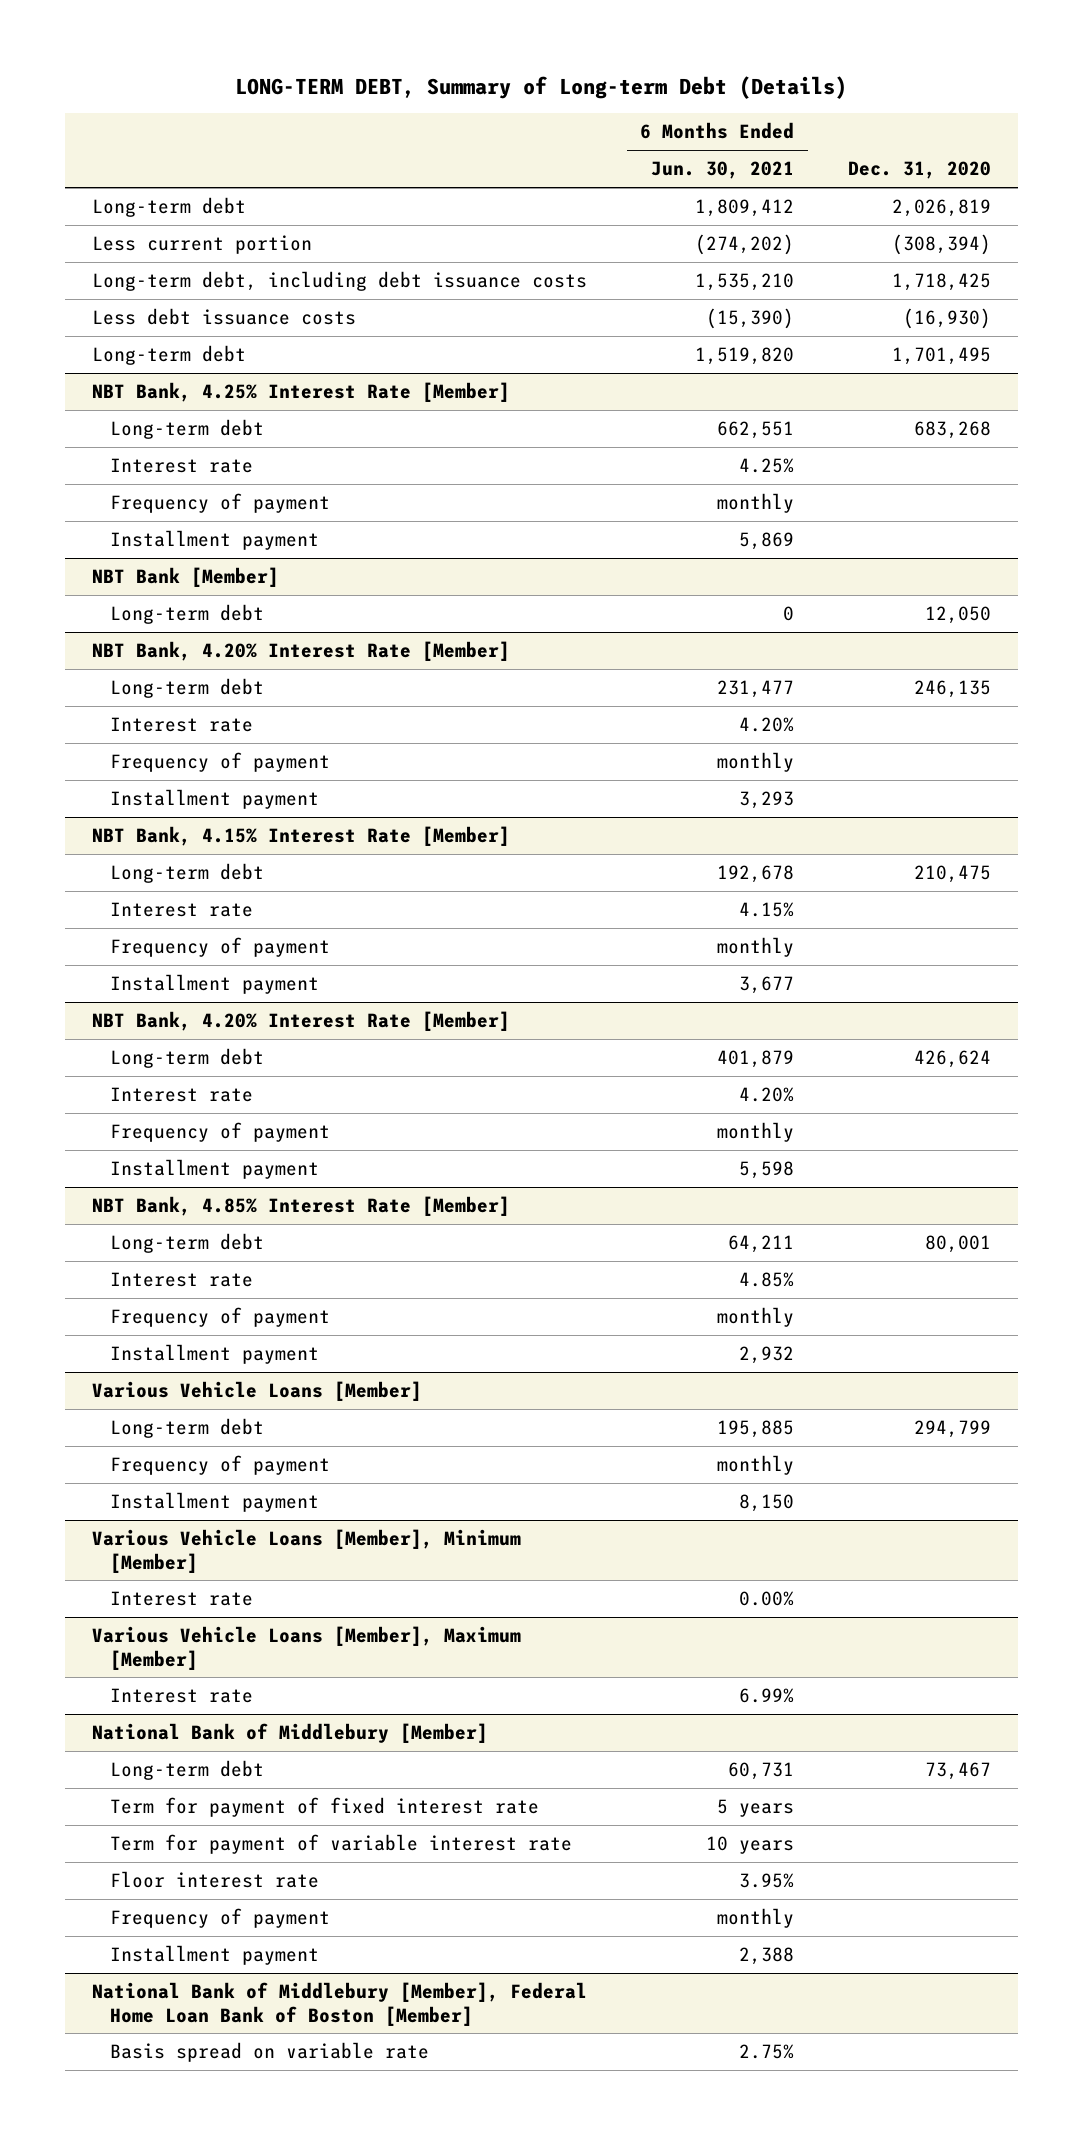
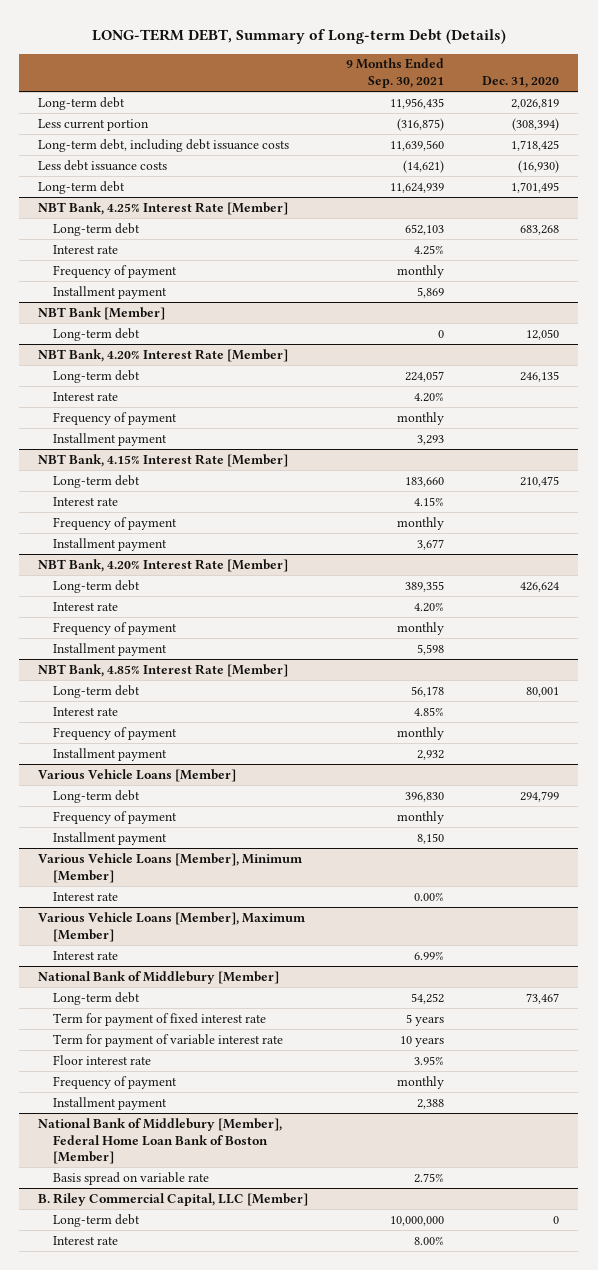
- | 6 Months Ended Jun. 30, 2021 | Dec. 31, 2020
+ | 9 Months Ended Sep. 30, 2021 | Dec. 31, 2020
+ B. Riley Commercial Capital, LLC [Member]
+ Long-term debt | 10,000,000 | 0
+ Interest rate | 8.00% |

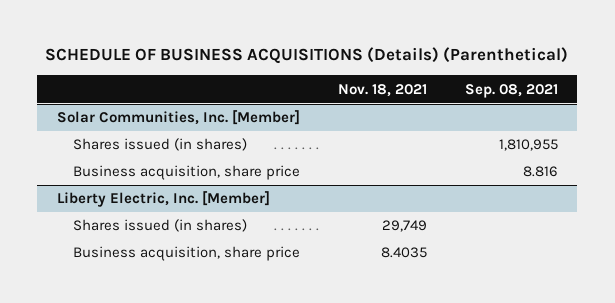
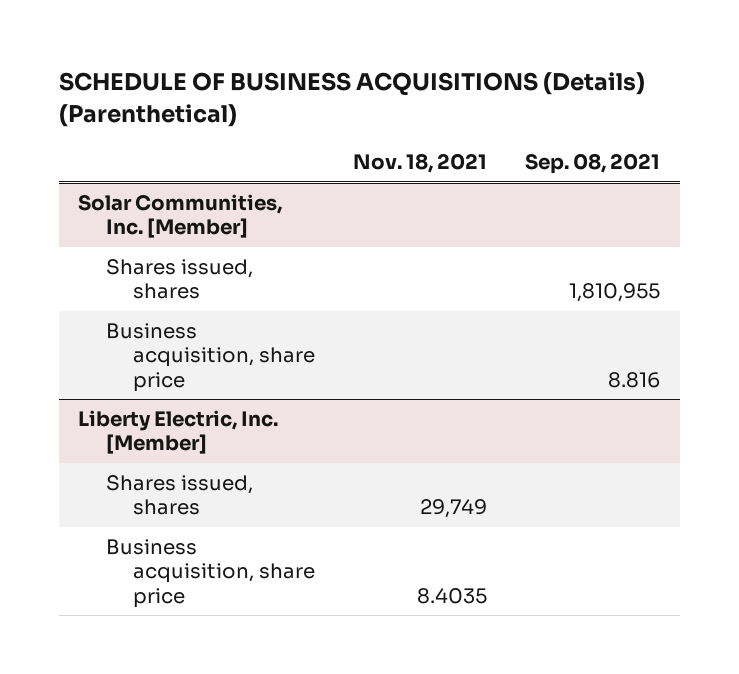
@ Solar Communities, Inc. [Member]
- Shares issued (in shares) | | 1,810,955
+ Shares issued, shares | | 1,810,955
@ Liberty Electric, Inc. [Member]
- Shares issued (in shares) | 29,749 |
+ Shares issued, shares | 29,749 |

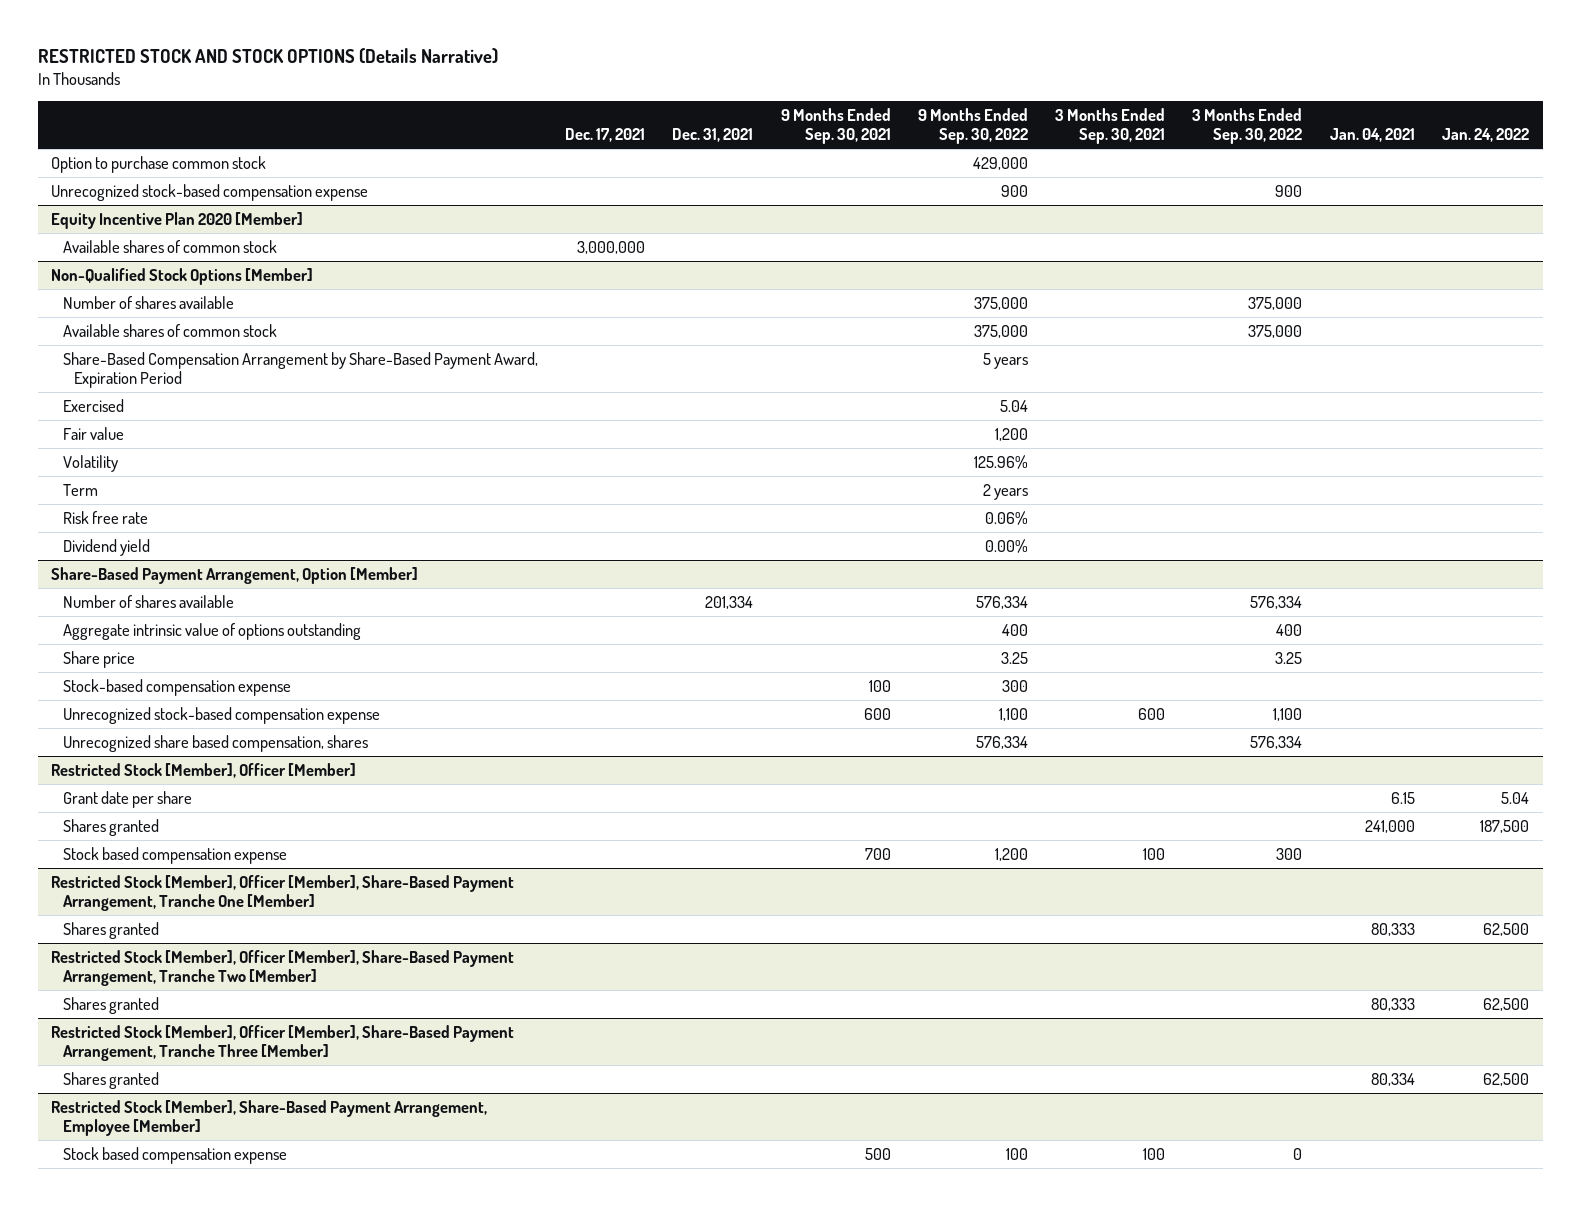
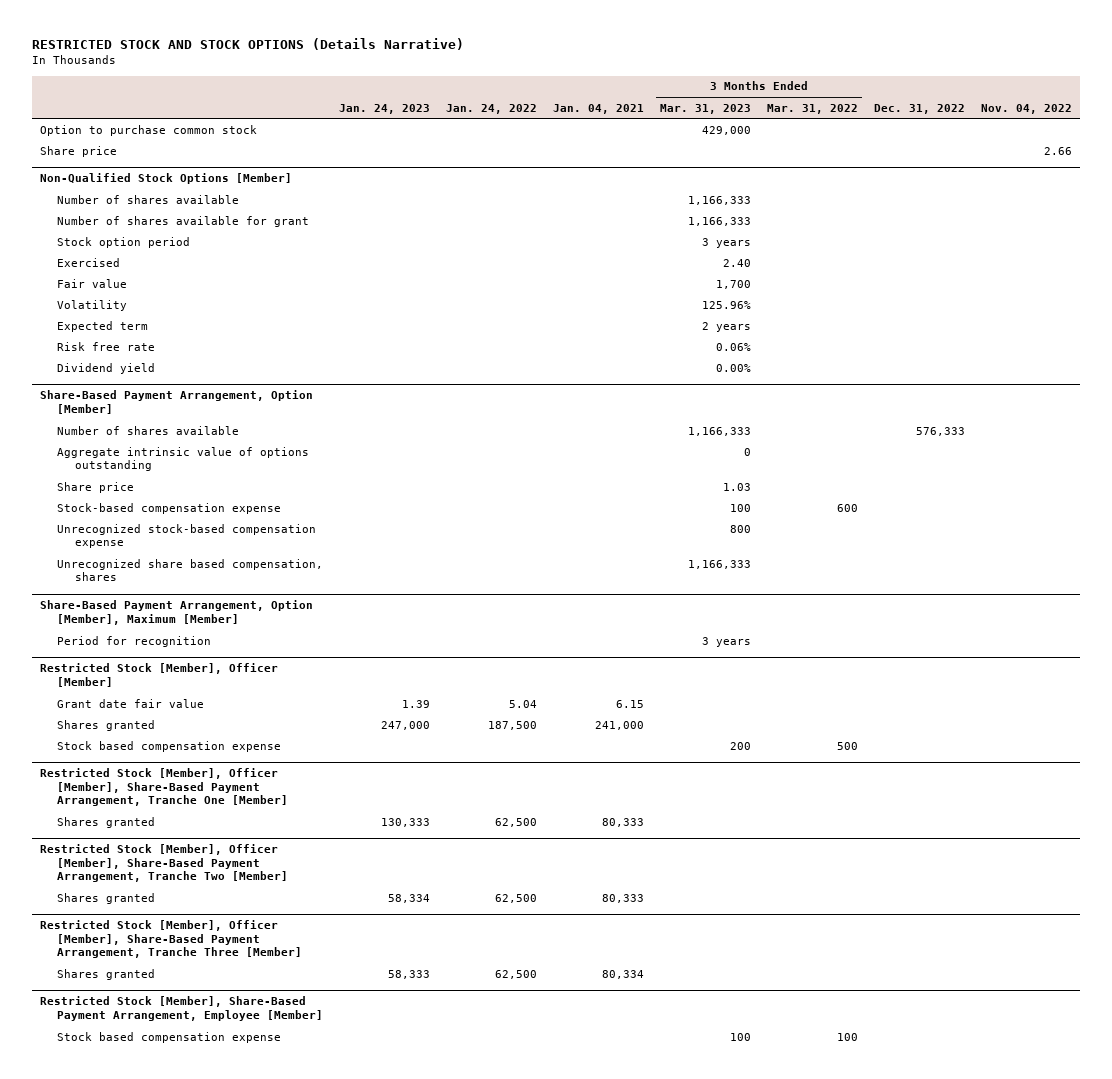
- | Dec. 17, 2021 | Dec. 31, 2021 | 9 Months Ended Sep. 30, 2021 | 9 Months Ended Sep. 30, 2022 | 3 Months Ended Sep. 30, 2021 | 3 Months Ended Sep. 30, 2022 | Jan. 04, 2021 | Jan. 24, 2022
+ | Jan. 24, 2023 | Jan. 24, 2022 | Jan. 04, 2021 | 3 Months Ended Mar. 31, 2023 | 3 Months Ended Mar. 31, 2022 | Dec. 31, 2022 | Nov. 04, 2022
- Unrecognized stock-based compensation expense | | | | 900 | | 900 | |
- Equity Incentive Plan 2020 [Member]
- Available shares of common stock | 3,000,000 | | | | | | |
+ Share price | | | | | | | 2.66
@ Non-Qualified Stock Options [Member]
- Available shares of common stock | | | | 375,000 | | 375,000 | |
- Share-Based Compensation Arrangement by Share-Based Payment Award, Expiration Period | | | | 5 years | | | |
+ Number of shares available for grant | | | | 1,166,333 | | |
+ Stock option period | | | | 3 years | | |
- Term | | | | 2 years | | | |
+ Expected term | | | | 2 years | | |
+ Share-Based Payment Arrangement, Option [Member], Maximum [Member]
+ Period for recognition | | | | 3 years | | |
@ Restricted Stock [Member], Officer [Member]
- Grant date per share | | | | | | | 6.15 | 5.04
+ Grant date fair value | 1.39 | 5.04 | 6.15 | | | |

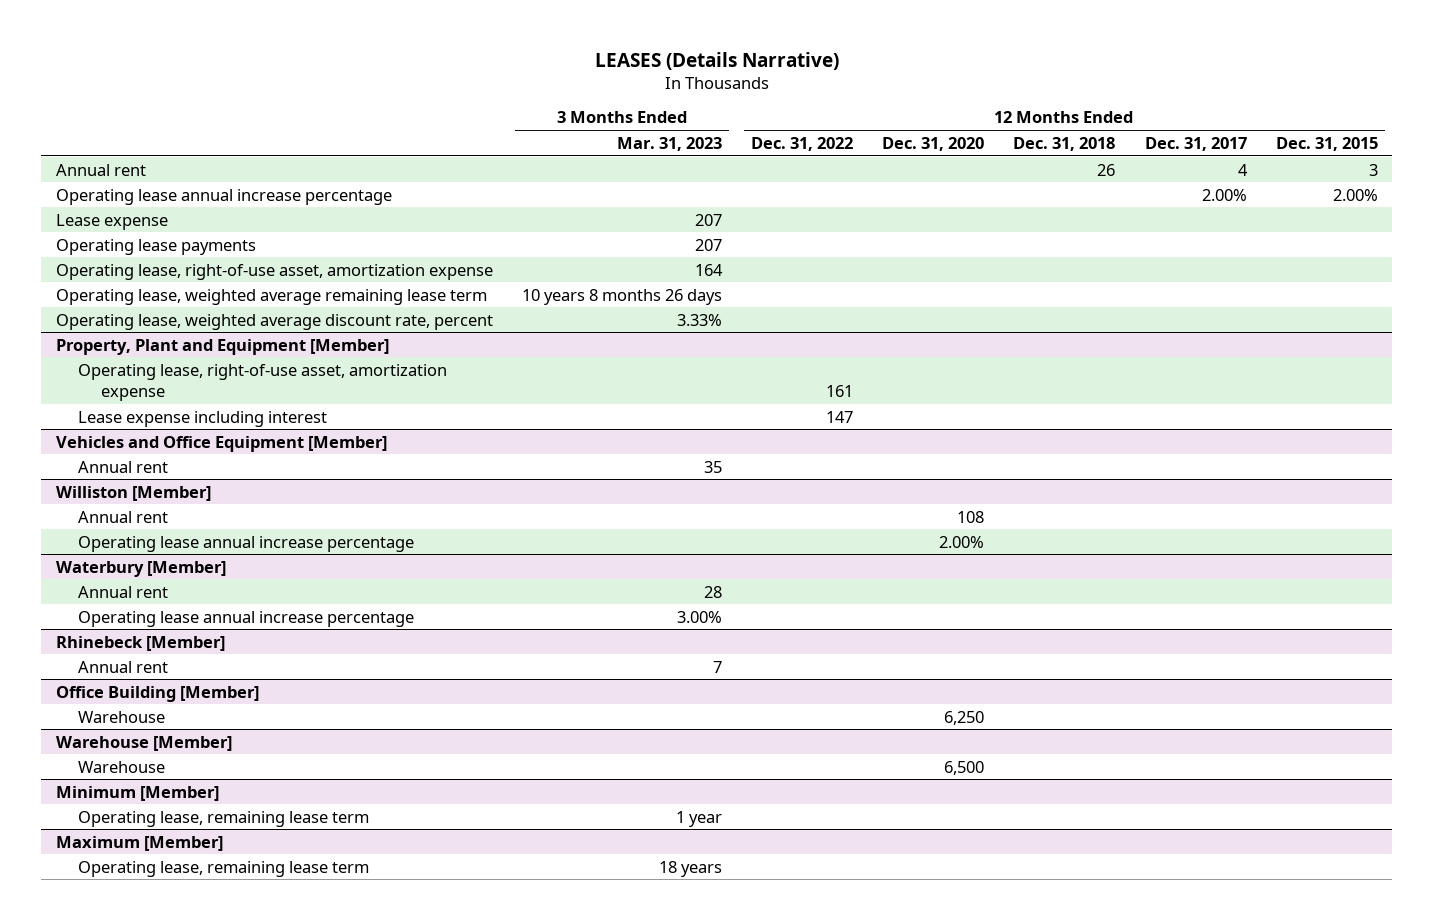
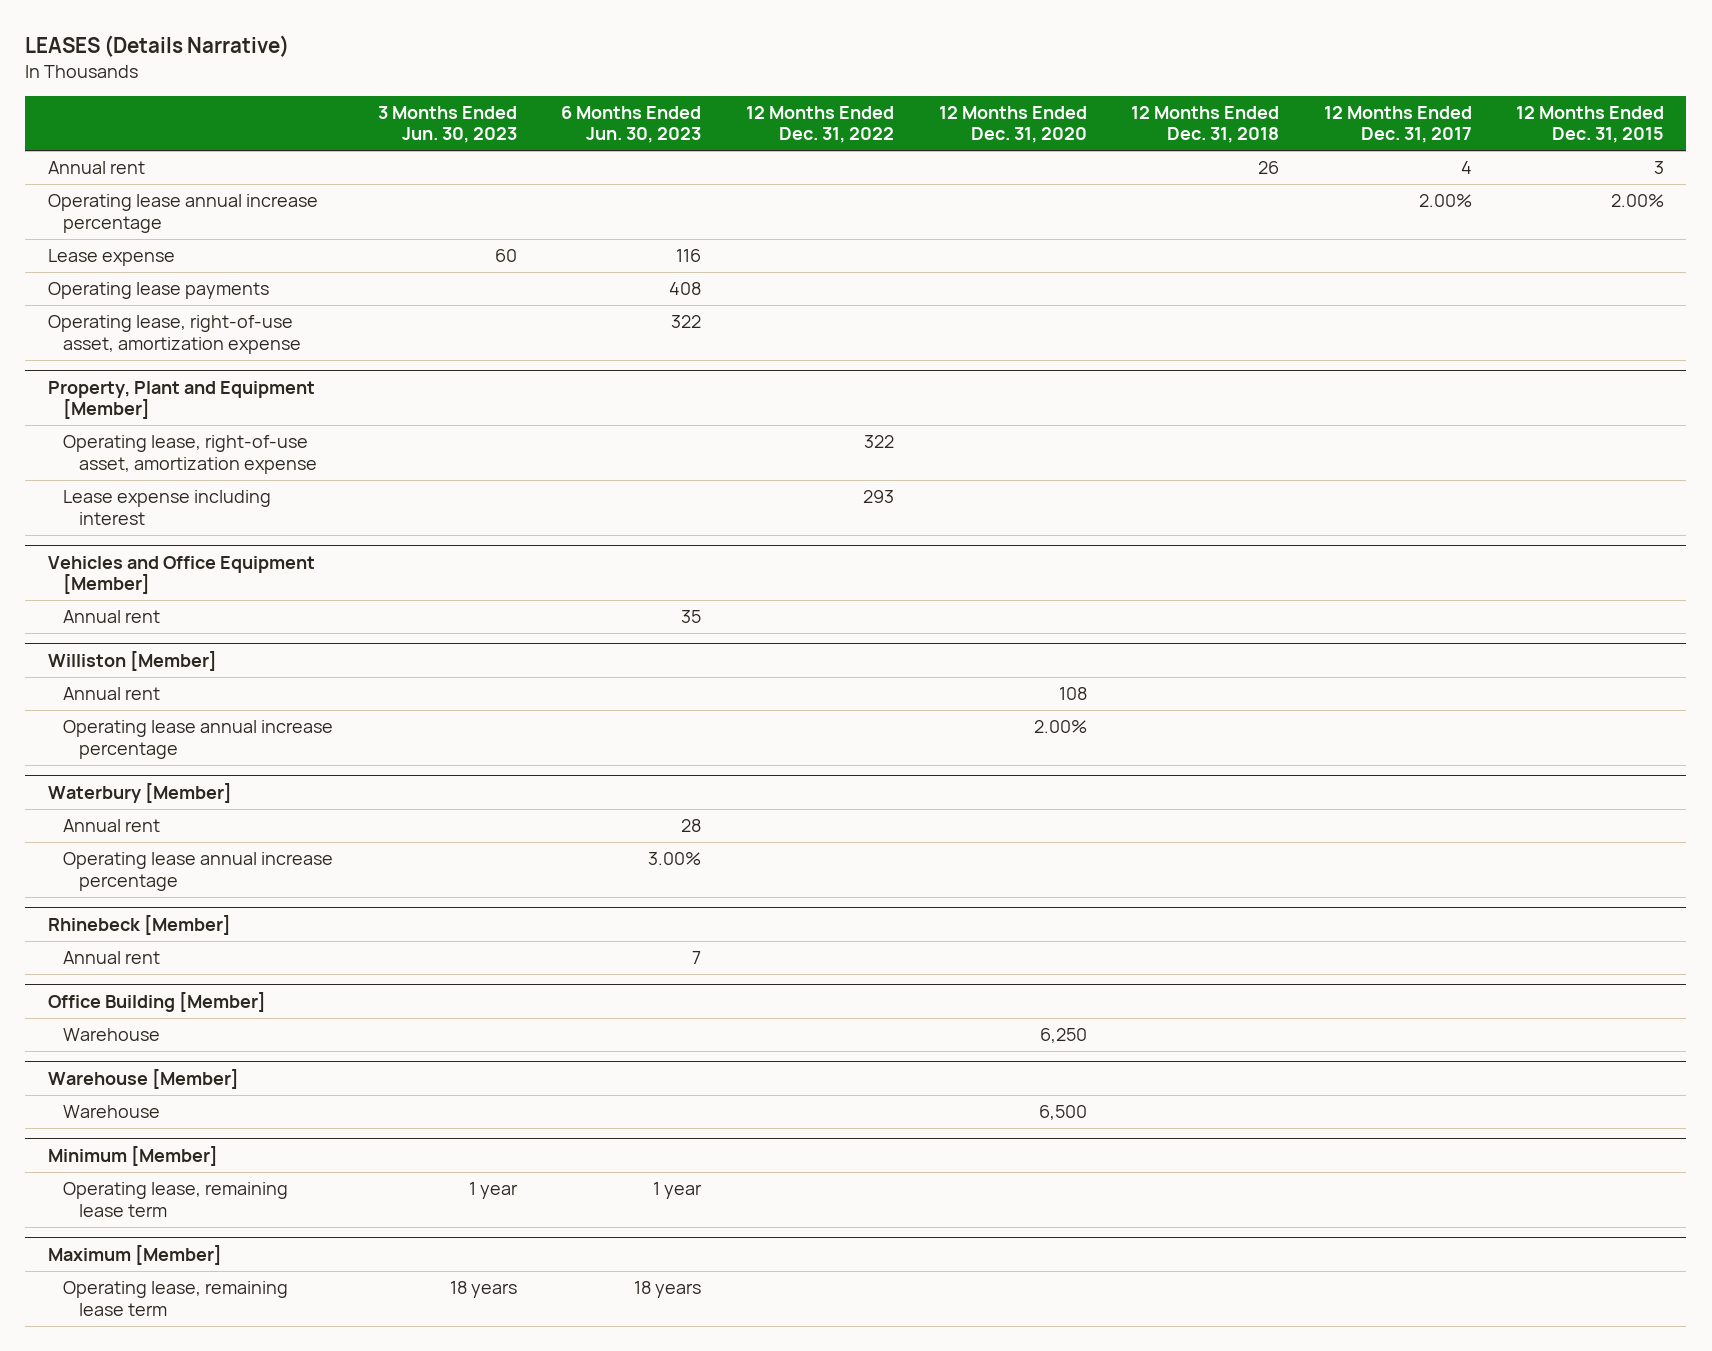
- | 3 Months Ended Mar. 31, 2023 | 12 Months Ended Dec. 31, 2022 | 12 Months Ended Dec. 31, 2020 | 12 Months Ended Dec. 31, 2018 | 12 Months Ended Dec. 31, 2017 | 12 Months Ended Dec. 31, 2015
+ | 3 Months Ended Jun. 30, 2023 | 6 Months Ended Jun. 30, 2023 | 12 Months Ended Dec. 31, 2022 | 12 Months Ended Dec. 31, 2020 | 12 Months Ended Dec. 31, 2018 | 12 Months Ended Dec. 31, 2017 | 12 Months Ended Dec. 31, 2015
- Operating lease, weighted average remaining lease term | 10 years 8 months 26 days | | | | |
- Operating lease, weighted average discount rate, percent | 3.33% | | | | |
@ Property, Plant and Equipment [Member]
- Operating lease, right-of-use asset, amortization expense | | 161 | | | |
- Lease expense including interest | | 147 | | | |
+ Operating lease, right-of-use asset, amortization expense | | | 322 | | | |
+ Lease expense including interest | | | 293 | | | |

